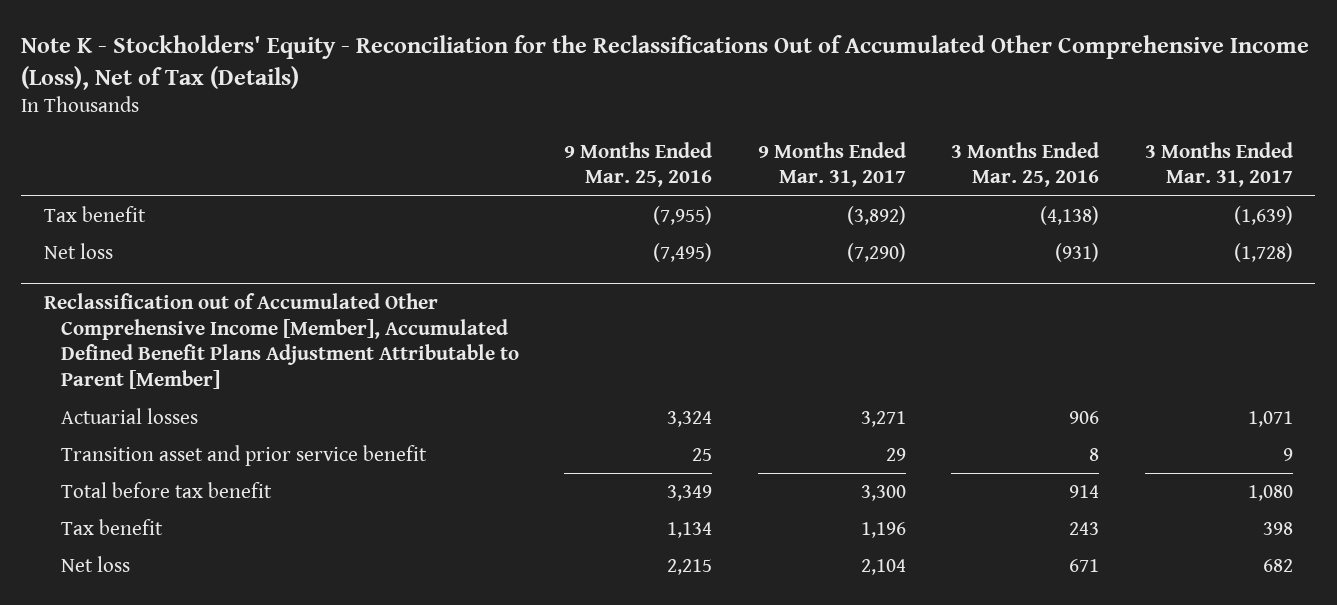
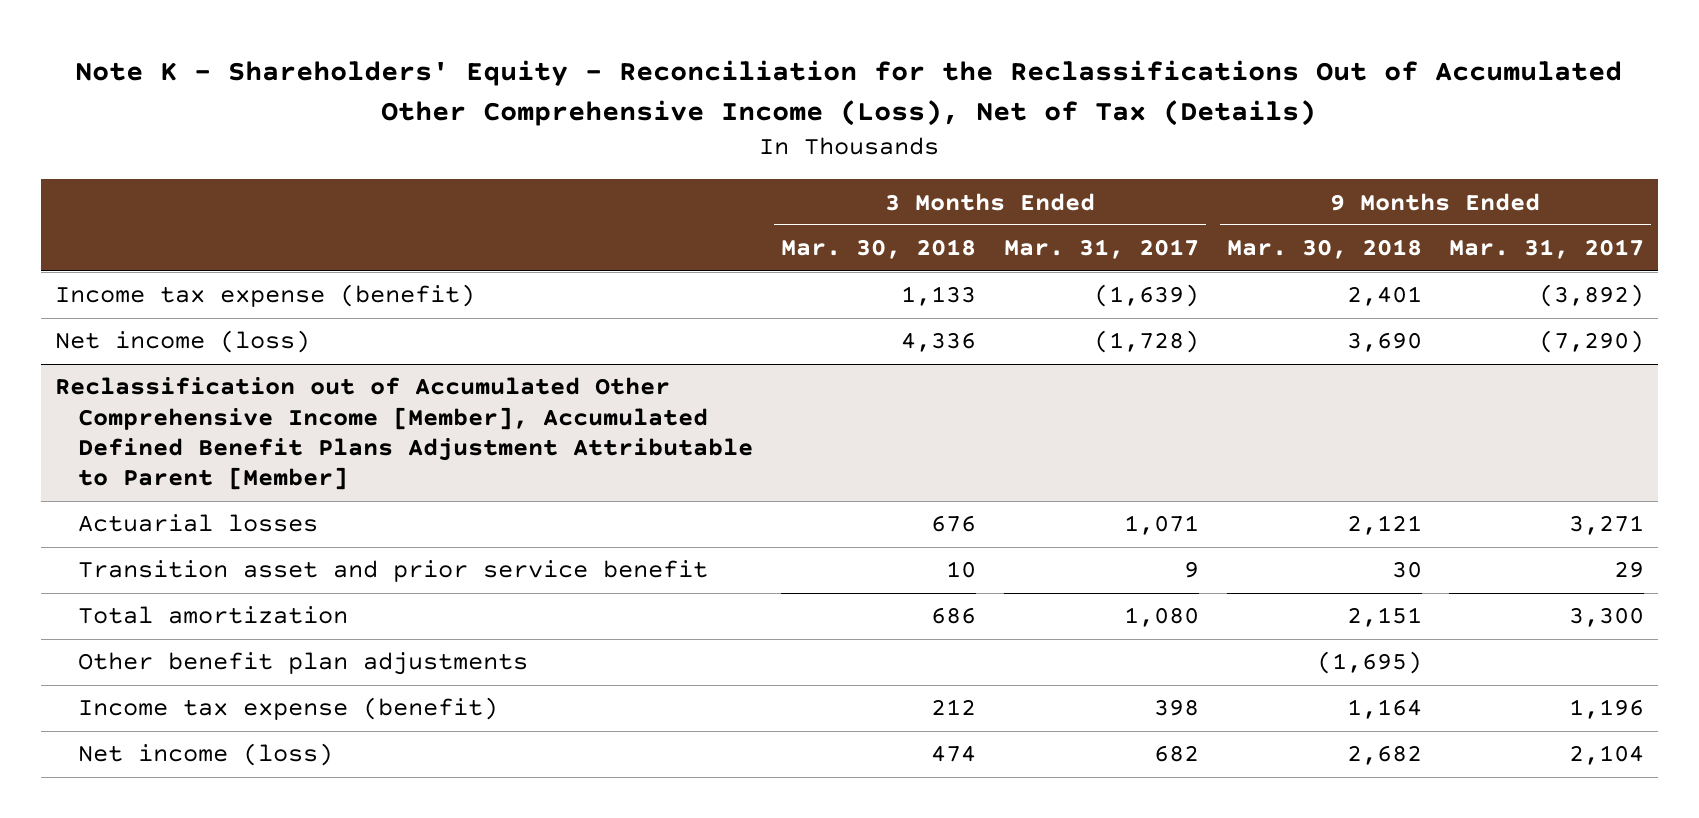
- Note K - Stockholders' Equity - Reconciliation for the Reclassifications Out of Accumulated Other Comprehensive Income (Loss), Net of Tax (Details)
+ Note K - Shareholders' Equity - Reconciliation for the Reclassifications Out of Accumulated Other Comprehensive Income (Loss), Net of Tax (Details)
- | 9 Months Ended Mar. 25, 2016 | 9 Months Ended Mar. 31, 2017 | 3 Months Ended Mar. 25, 2016 | 3 Months Ended Mar. 31, 2017
+ | 3 Months Ended Mar. 30, 2018 | 3 Months Ended Mar. 31, 2017 | 9 Months Ended Mar. 30, 2018 | 9 Months Ended Mar. 31, 2017
- Tax benefit | (7,955) | (3,892) | (4,138) | (1,639)
- Net loss | (7,495) | (7,290) | (931) | (1,728)
+ Income tax expense (benefit) | 1,133 | (1,639) | 2,401 | (3,892)
+ Net income (loss) | 4,336 | (1,728) | 3,690 | (7,290)
@ Reclassification out of Accumulated Other Comprehensive Income [Member], Accumulated Defined Benefit Plans Adjustment Attributable to Parent [Member]
- Total before tax benefit | 3,349 | 3,300 | 914 | 1,080
- Tax benefit | 1,134 | 1,196 | 243 | 398
- Net loss | 2,215 | 2,104 | 671 | 682
+ Total amortization | 686 | 1,080 | 2,151 | 3,300
+ Other benefit plan adjustments | | | (1,695) |
+ Income tax expense (benefit) | 212 | 398 | 1,164 | 1,196
+ Net income (loss) | 474 | 682 | 2,682 | 2,104

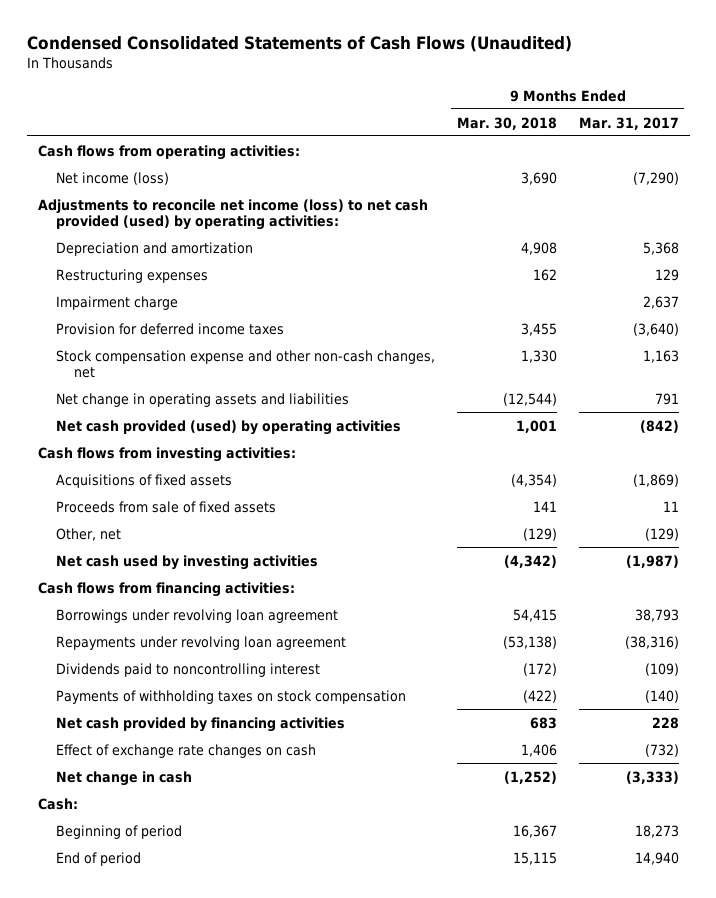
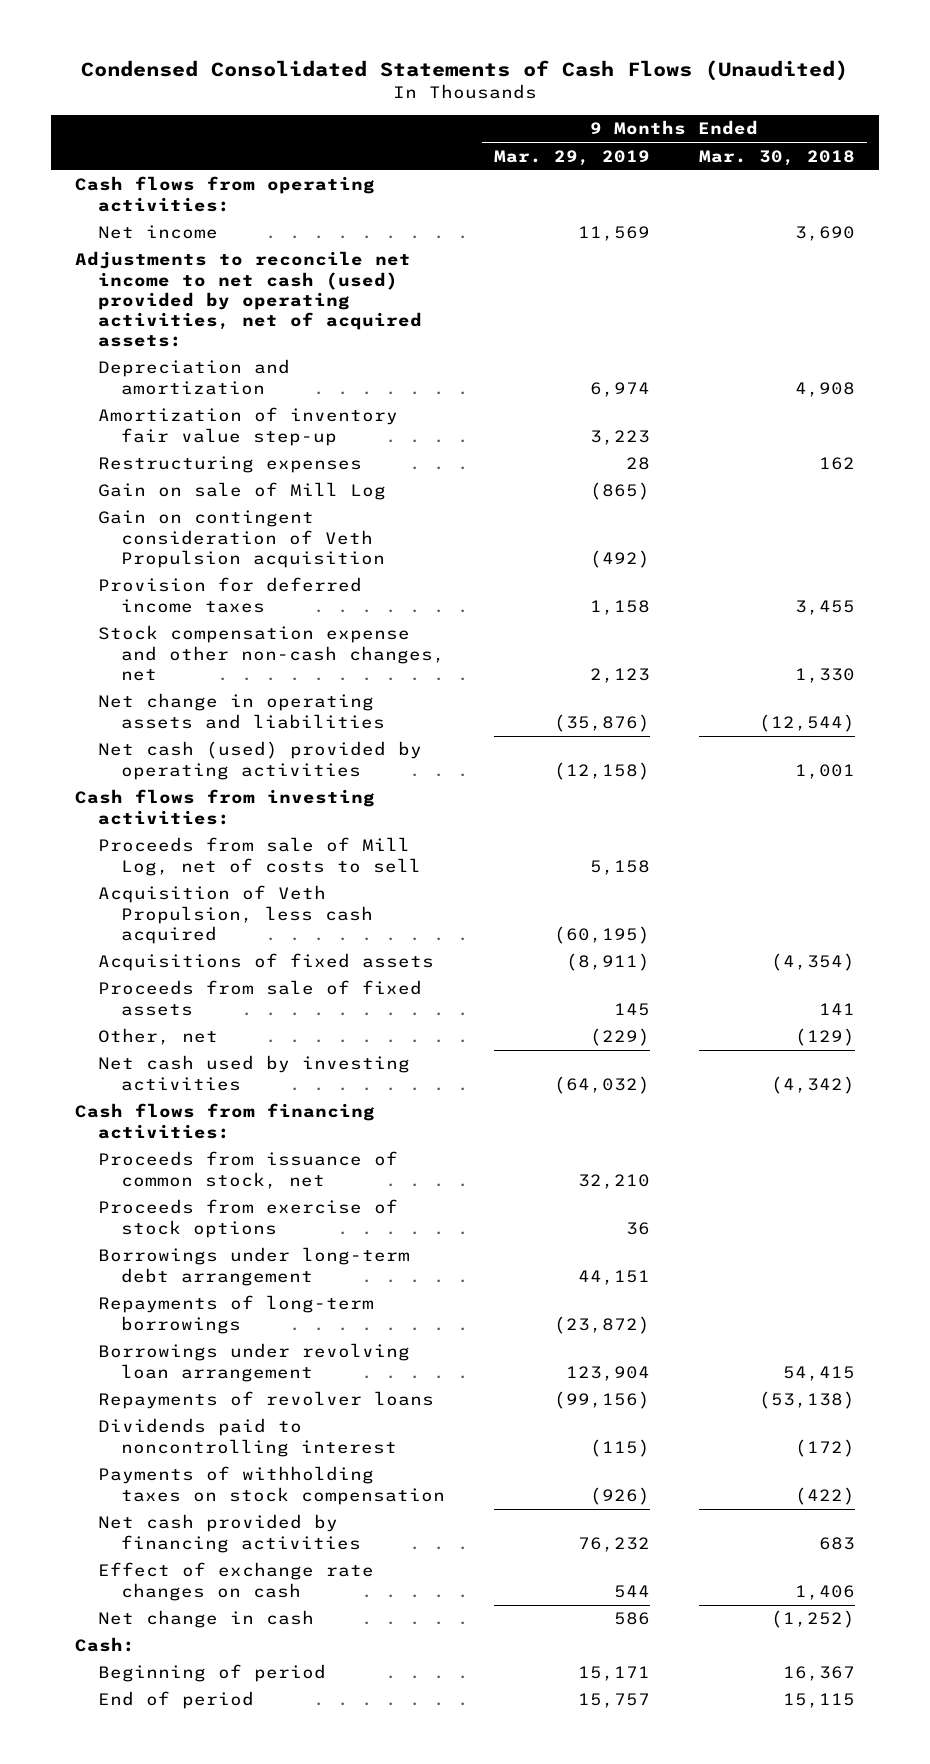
- | 9 Months Ended Mar. 30, 2018 | 9 Months Ended Mar. 31, 2017
+ | 9 Months Ended Mar. 29, 2019 | 9 Months Ended Mar. 30, 2018
- Net income (loss) | 3,690 | (7,290)
- Adjustments to reconcile net income (loss) to net cash provided (used) by operating activities:
+ Net income | 11,569 | 3,690
+ Adjustments to reconcile net income to net cash (used) provided by operating activities, net of acquired assets:
+ Amortization of inventory fair value step-up | 3,223 |
- Impairment charge | | 2,637
+ Gain on sale of Mill Log | (865) |
+ Gain on contingent consideration of Veth Propulsion acquisition | (492) |
- Net cash provided (used) by operating activities | 1,001 | (842)
+ Net cash (used) provided by operating activities | (12,158) | 1,001
+ Proceeds from sale of Mill Log, net of costs to sell | 5,158 |
+ Acquisition of Veth Propulsion, less cash acquired | (60,195) |
- Borrowings under revolving loan agreement | 54,415 | 38,793
- Repayments under revolving loan agreement | (53,138) | (38,316)
+ Proceeds from issuance of common stock, net | 32,210 |
+ Proceeds from exercise of stock options | 36 |
+ Borrowings under long-term debt arrangement | 44,151 |
+ Repayments of long-term borrowings | (23,872) |
+ Borrowings under revolving loan arrangement | 123,904 | 54,415
+ Repayments of revolver loans | (99,156) | (53,138)

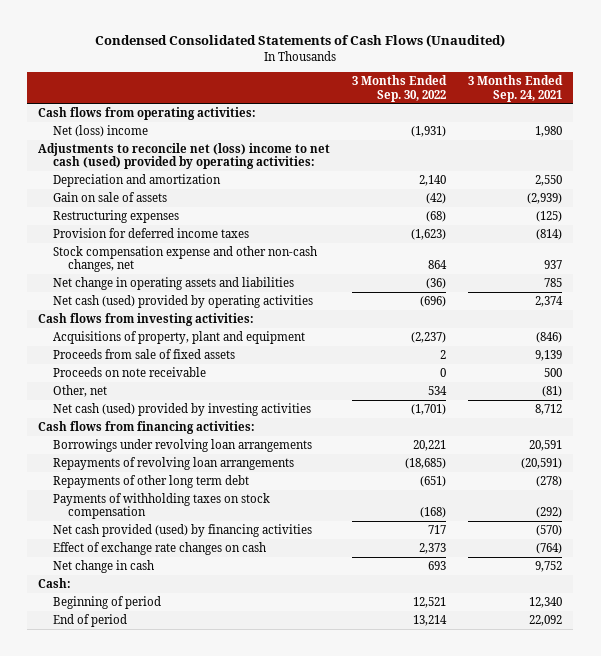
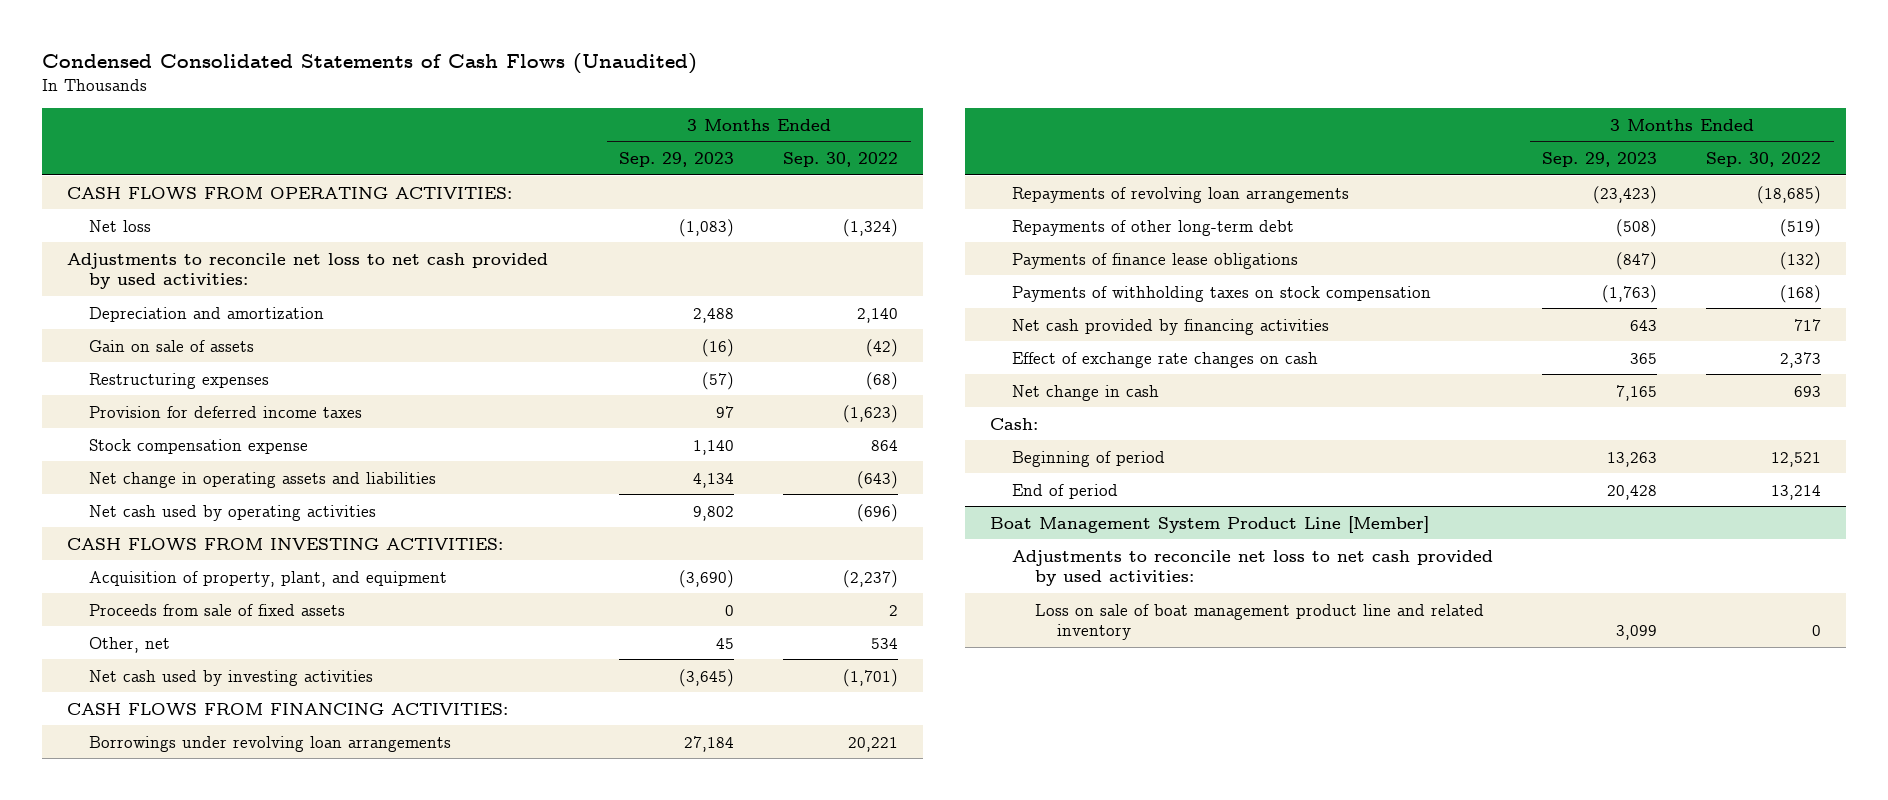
- | 3 Months Ended Sep. 30, 2022 | 3 Months Ended Sep. 24, 2021
+ | 3 Months Ended Sep. 29, 2023 | 3 Months Ended Sep. 30, 2022
- Cash flows from operating activities:
- Net (loss) income | (1,931) | 1,980
- Adjustments to reconcile net (loss) income to net cash (used) provided by operating activities:
+ CASH FLOWS FROM OPERATING ACTIVITIES:
+ Net loss | (1,083) | (1,324)
+ Adjustments to reconcile net loss to net cash provided by used activities:
- Stock compensation expense and other non-cash changes, net | 864 | 937
- Net change in operating assets and liabilities | (36) | 785
- Net cash (used) provided by operating activities | (696) | 2,374
- Cash flows from investing activities:
- Acquisitions of property, plant and equipment | (2,237) | (846)
+ Stock compensation expense | 1,140 | 864
+ Net change in operating assets and liabilities | 4,134 | (643)
+ Net cash used by operating activities | 9,802 | (696)
+ CASH FLOWS FROM INVESTING ACTIVITIES:
+ Acquisition of property, plant, and equipment | (3,690) | (2,237)
- Proceeds on note receivable | 0 | 500
- Net cash (used) provided by investing activities | (1,701) | 8,712
- Cash flows from financing activities:
+ Net cash used by investing activities | (3,645) | (1,701)
+ CASH FLOWS FROM FINANCING ACTIVITIES:
- Repayments of other long term debt | (651) | (278)
+ Repayments of other long-term debt | (508) | (519)
+ Payments of finance lease obligations | (847) | (132)
- Net cash provided (used) by financing activities | 717 | (570)
+ Net cash provided by financing activities | 643 | 717
+ Boat Management System Product Line [Member]
+ Adjustments to reconcile net loss to net cash provided by used activities:
+ Loss on sale of boat management product line and related inventory | 3,099 | 0

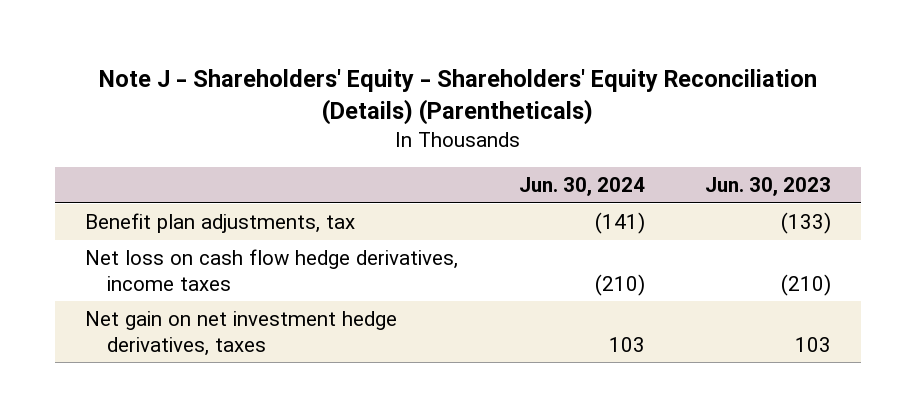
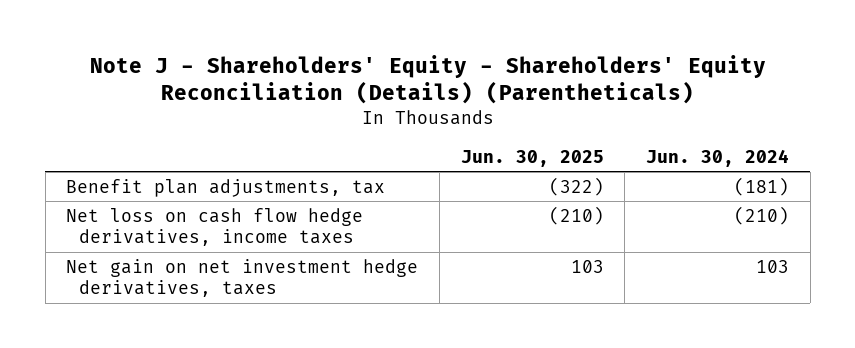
- | Jun. 30, 2024 | Jun. 30, 2023
+ | Jun. 30, 2025 | Jun. 30, 2024
- Benefit plan adjustments, tax | (141) | (133)
+ Benefit plan adjustments, tax | (322) | (181)

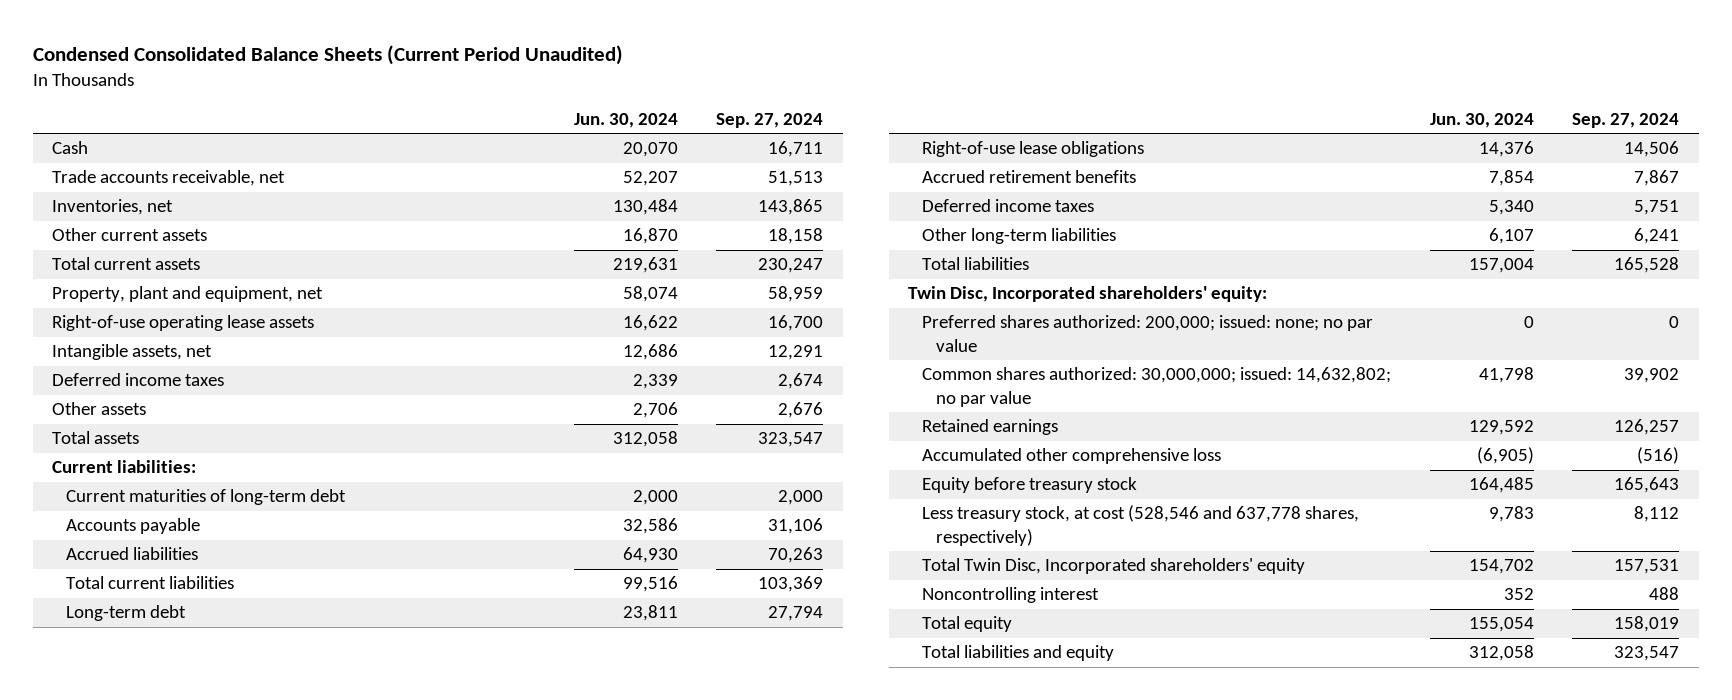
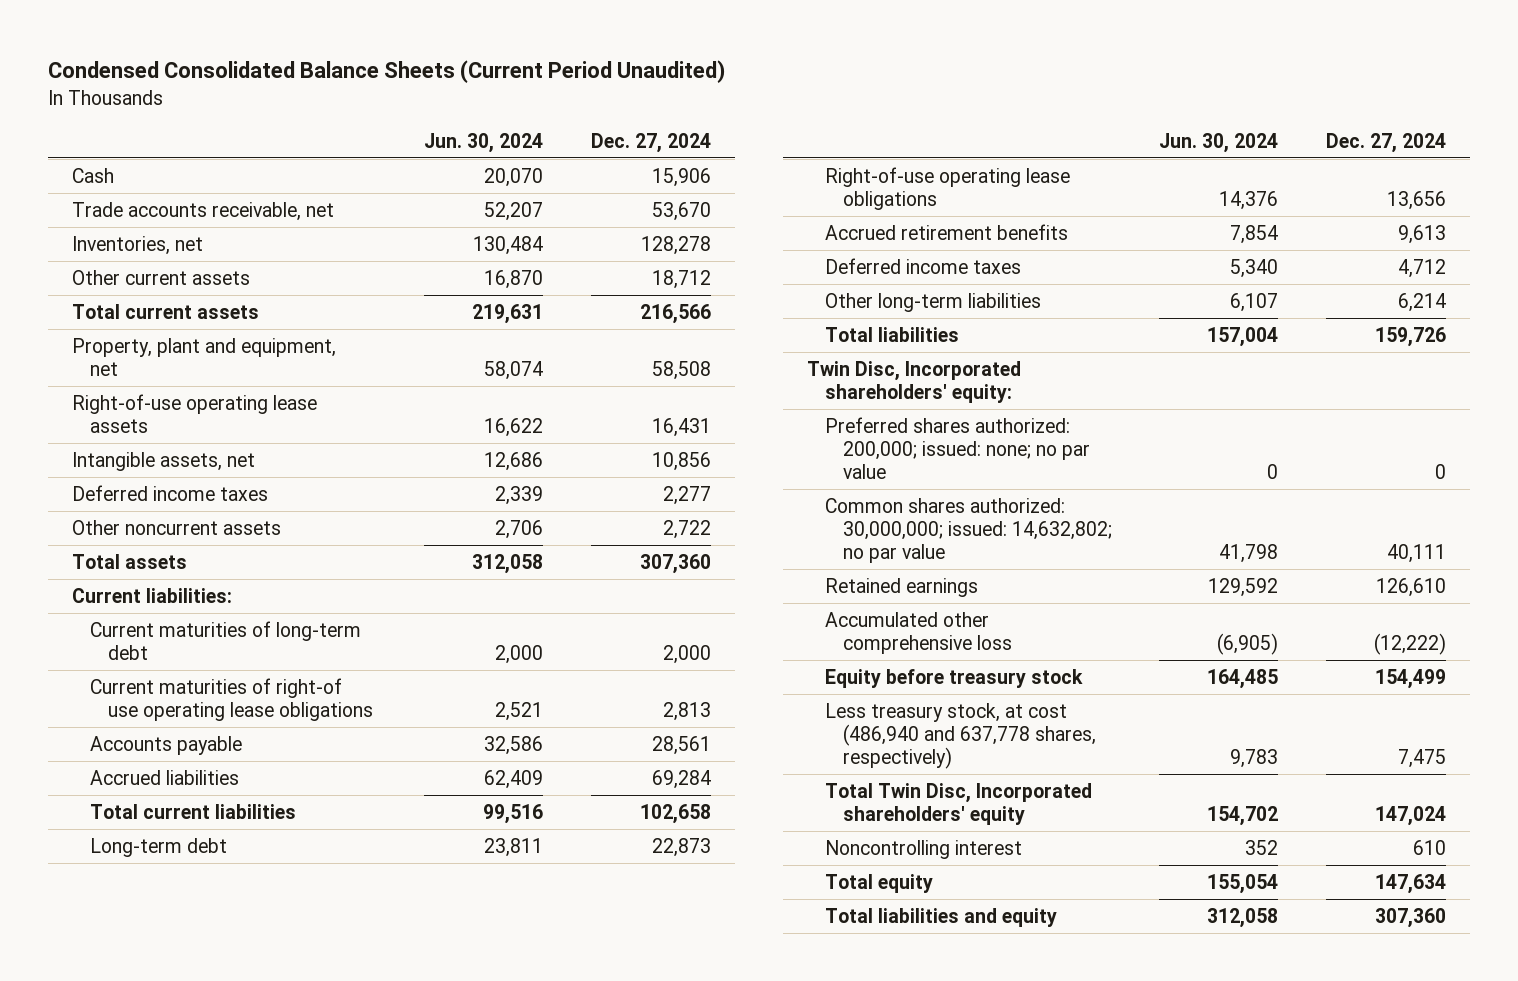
- | Jun. 30, 2024 | Sep. 27, 2024
+ | Jun. 30, 2024 | Dec. 27, 2024
- Other assets | 2,706 | 2,676
+ Other noncurrent assets | 2,706 | 2,722
+ Current maturities of right-of use operating lease obligations | 2,521 | 2,813
- Accrued liabilities | 64,930 | 70,263
+ Accrued liabilities | 62,409 | 69,284
- Right-of-use lease obligations | 14,376 | 14,506
+ Right-of-use operating lease obligations | 14,376 | 13,656
- Less treasury stock, at cost (528,546 and 637,778 shares, respectively) | 9,783 | 8,112
+ Less treasury stock, at cost (486,940 and 637,778 shares, respectively) | 9,783 | 7,475

